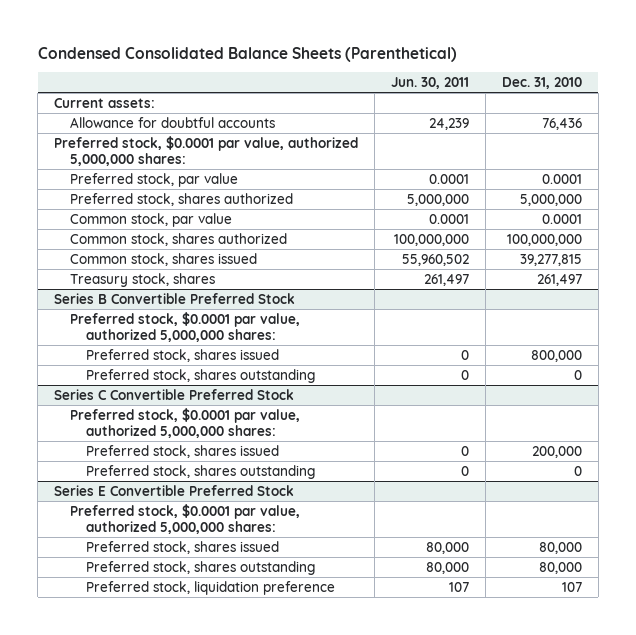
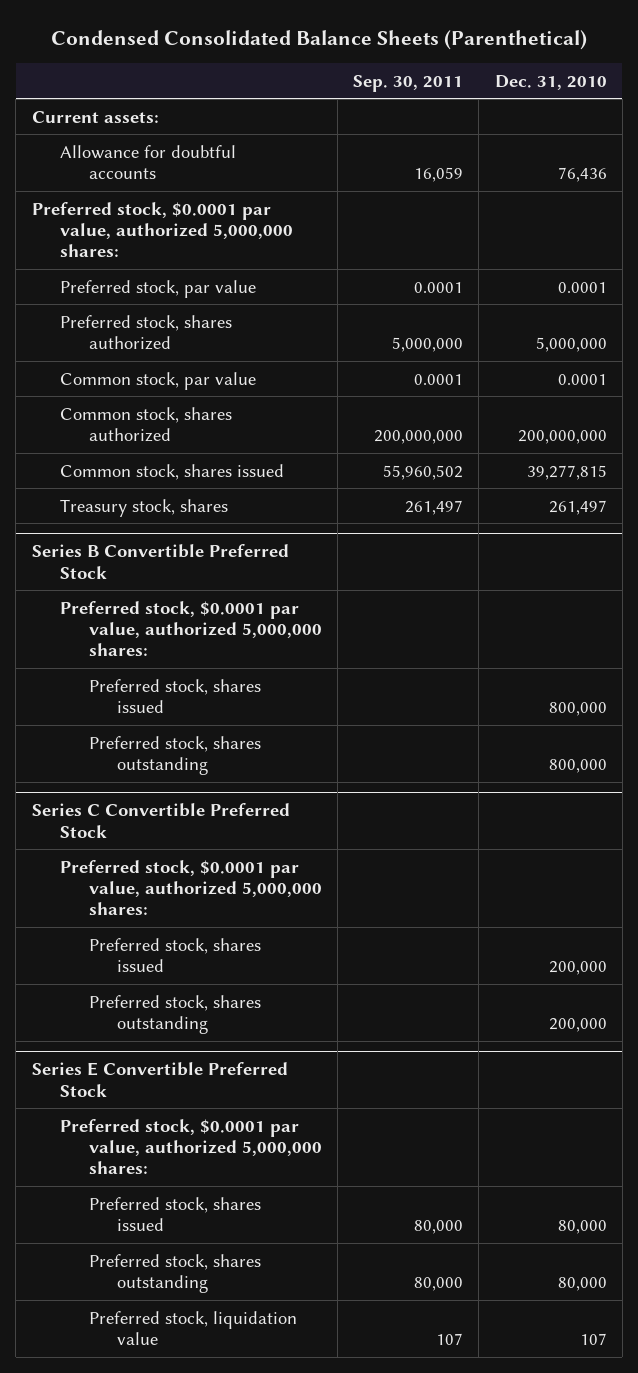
- | Jun. 30, 2011 | Dec. 31, 2010
+ | Sep. 30, 2011 | Dec. 31, 2010
- Common stock, shares authorized | 100,000,000 | 100,000,000
+ Common stock, shares authorized | 200,000,000 | 200,000,000
@ Series B Convertible Preferred Stock
- Preferred stock, shares outstanding | 0 | 0
+ Preferred stock, shares outstanding | | 800,000
@ Series C Convertible Preferred Stock
- Preferred stock, shares outstanding | 0 | 0
+ Preferred stock, shares outstanding | | 200,000
@ Series E Convertible Preferred Stock
- Preferred stock, liquidation preference | 107 | 107
+ Preferred stock, liquidation value | 107 | 107

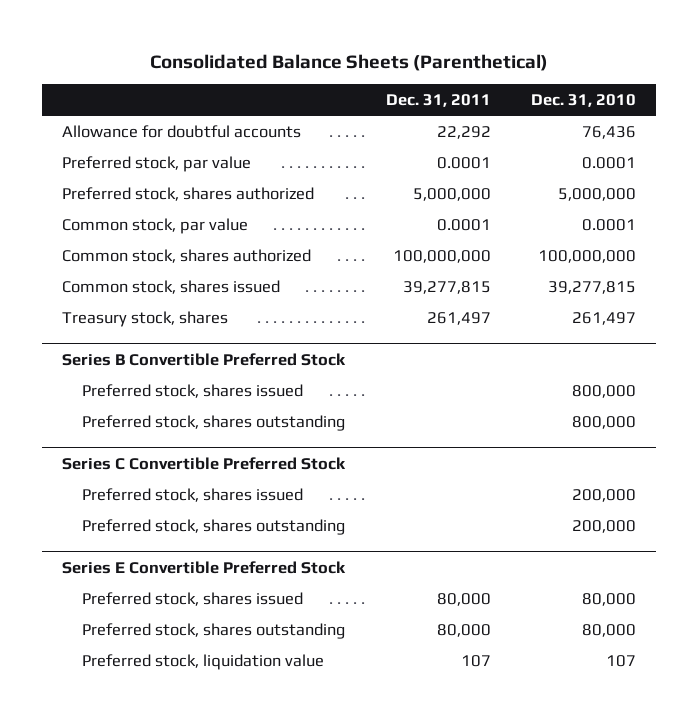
- Condensed Consolidated Balance Sheets (Parenthetical)
+ Consolidated Balance Sheets (Parenthetical)
- | Sep. 30, 2011 | Dec. 31, 2010
+ | Dec. 31, 2011 | Dec. 31, 2010
- Current assets:
- Preferred stock, $0.0001 par value, authorized 5,000,000 shares:
- Common stock, shares authorized | 200,000,000 | 200,000,000
+ Common stock, shares authorized | 100,000,000 | 100,000,000
@ Series B Convertible Preferred Stock
- Preferred stock, $0.0001 par value, authorized 5,000,000 shares:
@ Series C Convertible Preferred Stock
- Preferred stock, $0.0001 par value, authorized 5,000,000 shares:
@ Series E Convertible Preferred Stock
- Preferred stock, $0.0001 par value, authorized 5,000,000 shares:

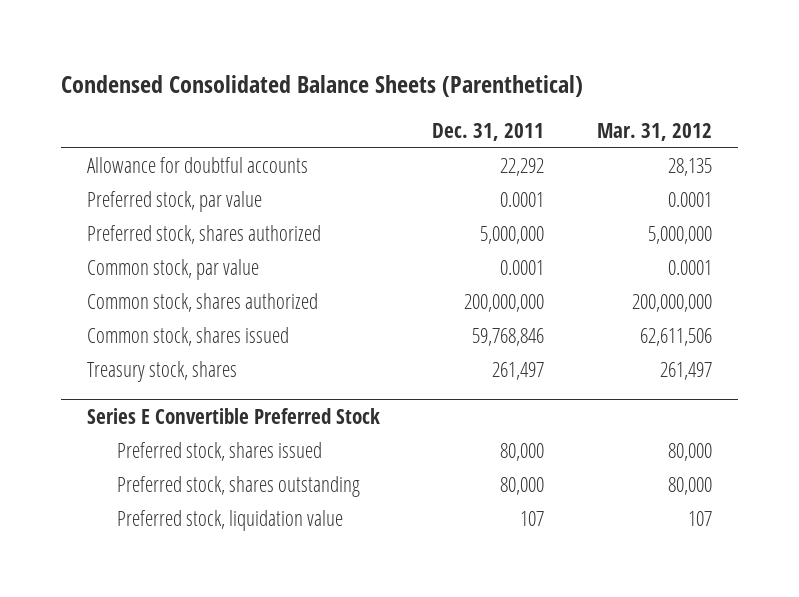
- Consolidated Balance Sheets (Parenthetical)
+ Condensed Consolidated Balance Sheets (Parenthetical)
- | Dec. 31, 2011 | Dec. 31, 2010
+ | Dec. 31, 2011 | Mar. 31, 2012
- Common stock, shares authorized | 100,000,000 | 100,000,000
- Common stock, shares issued | 39,277,815 | 39,277,815
+ Common stock, shares authorized | 200,000,000 | 200,000,000
+ Common stock, shares issued | 59,768,846 | 62,611,506
- Series B Convertible Preferred Stock
- Preferred stock, shares issued | | 800,000
- Preferred stock, shares outstanding | | 800,000
- Series C Convertible Preferred Stock
- Preferred stock, shares issued | | 200,000
- Preferred stock, shares outstanding | | 200,000

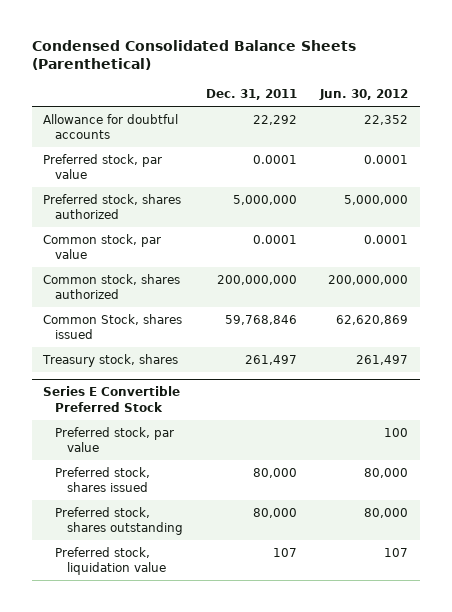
- | Dec. 31, 2011 | Mar. 31, 2012
+ | Dec. 31, 2011 | Jun. 30, 2012
- Common stock, shares issued | 59,768,846 | 62,611,506
+ Common Stock, shares issued | 59,768,846 | 62,620,869
@ Series E Convertible Preferred Stock
+ Preferred stock, par value | | 100

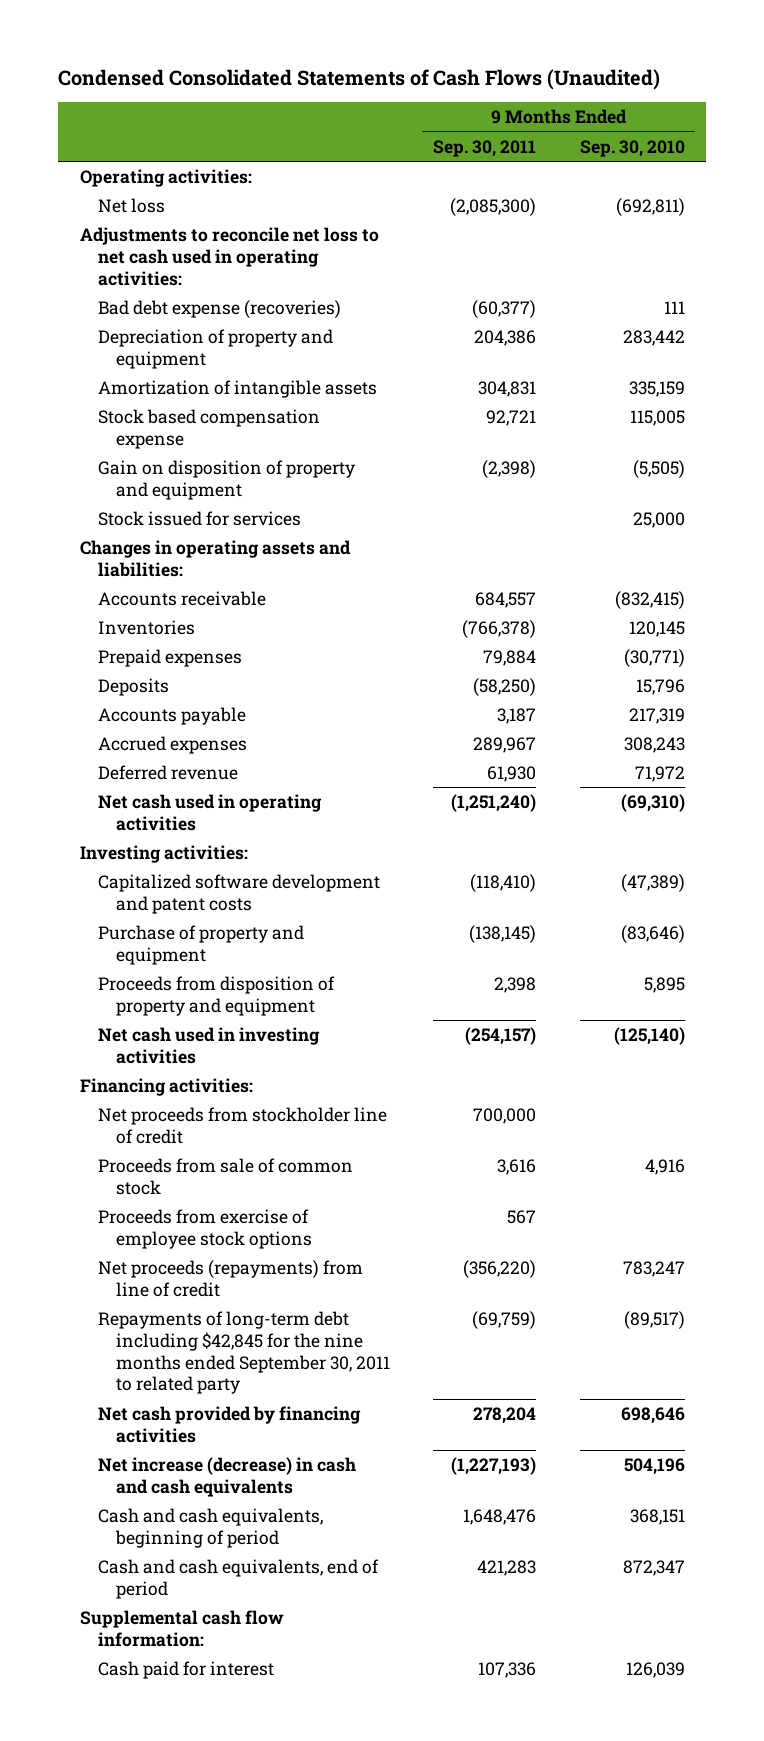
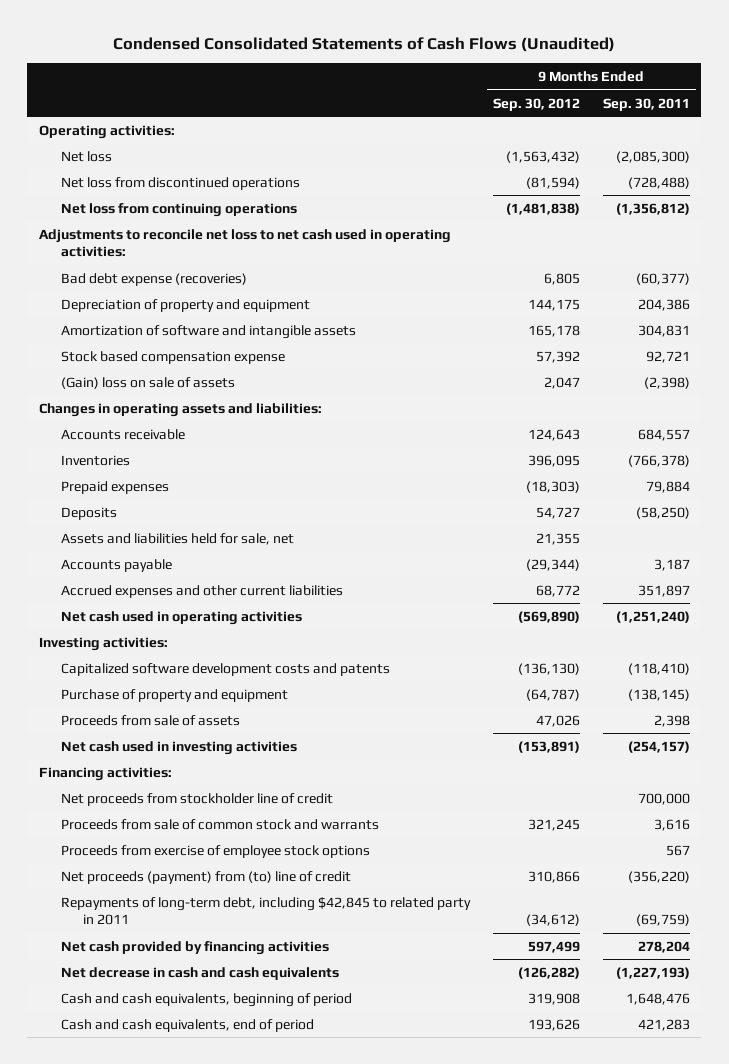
- | 9 Months Ended Sep. 30, 2011 | 9 Months Ended Sep. 30, 2010
+ | 9 Months Ended Sep. 30, 2012 | 9 Months Ended Sep. 30, 2011
+ Net loss from discontinued operations | (81,594) | (728,488)
+ Net loss from continuing operations | (1,481,838) | (1,356,812)
- Amortization of intangible assets | 304,831 | 335,159
+ Amortization of software and intangible assets | 165,178 | 304,831
- Gain on disposition of property and equipment | (2,398) | (5,505)
- Stock issued for services | | 25,000
+ (Gain) loss on sale of assets | 2,047 | (2,398)
+ Assets and liabilities held for sale, net | 21,355 |
- Accrued expenses | 289,967 | 308,243
- Deferred revenue | 61,930 | 71,972
+ Accrued expenses and other current liabilities | 68,772 | 351,897
- Capitalized software development and patent costs | (118,410) | (47,389)
+ Capitalized software development costs and patents | (136,130) | (118,410)
- Proceeds from disposition of property and equipment | 2,398 | 5,895
+ Proceeds from sale of assets | 47,026 | 2,398
- Proceeds from sale of common stock | 3,616 | 4,916
+ Proceeds from sale of common stock and warrants | 321,245 | 3,616
- Net proceeds (repayments) from line of credit | (356,220) | 783,247
- Repayments of long-term debt including $42,845 for the nine months ended September 30, 2011 to related party | (69,759) | (89,517)
+ Net proceeds (payment) from (to) line of credit | 310,866 | (356,220)
+ Repayments of long-term debt, including $42,845 to related party in 2011 | (34,612) | (69,759)
- Net increase (decrease) in cash and cash equivalents | (1,227,193) | 504,196
+ Net decrease in cash and cash equivalents | (126,282) | (1,227,193)
- Supplemental cash flow information:
- Cash paid for interest | 107,336 | 126,039

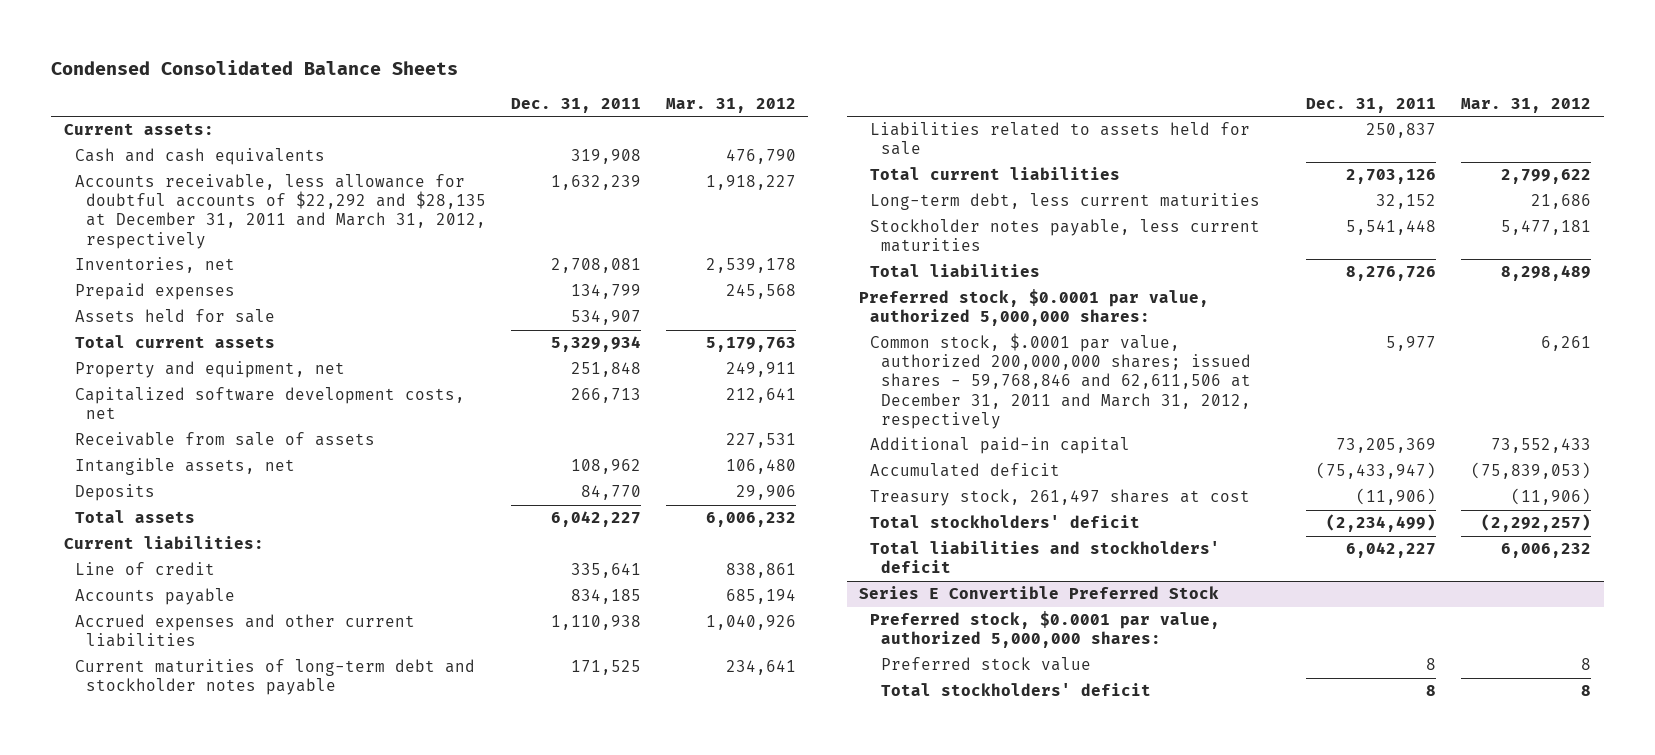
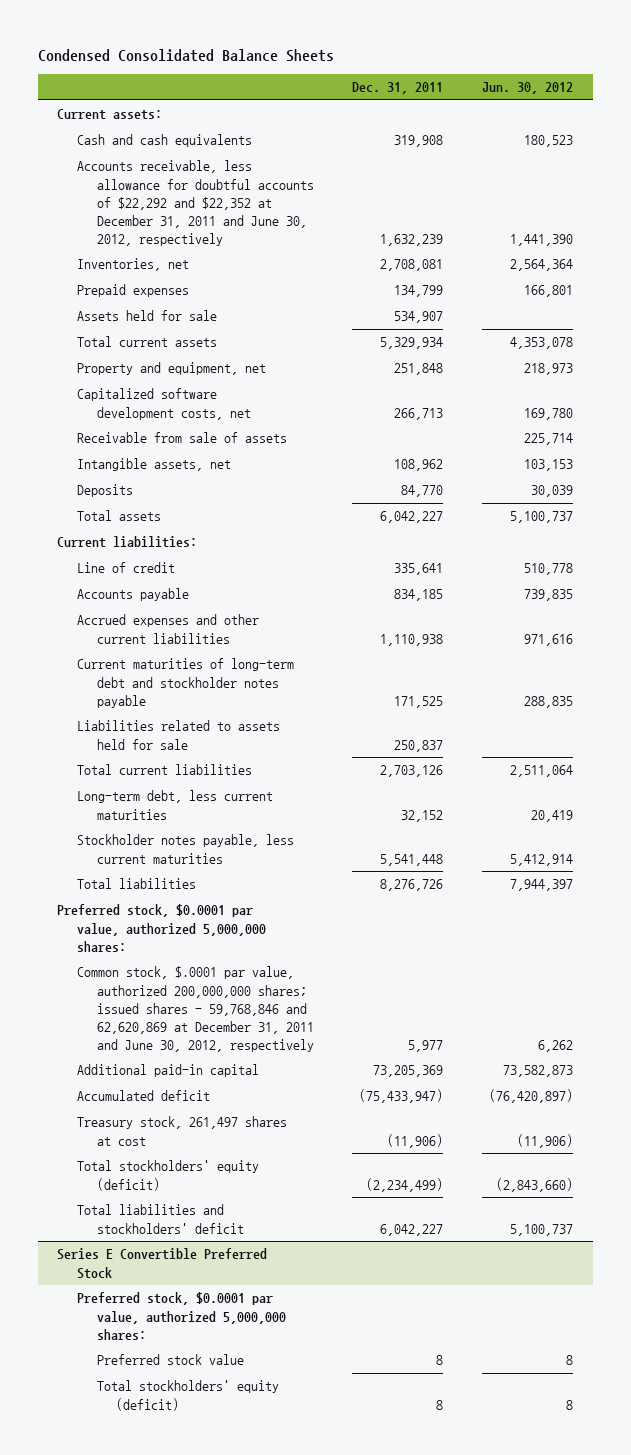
- | Dec. 31, 2011 | Mar. 31, 2012
+ | Dec. 31, 2011 | Jun. 30, 2012
- Accounts receivable, less allowance for doubtful accounts of $22,292 and $28,135 at December 31, 2011 and March 31, 2012, respectively | 1,632,239 | 1,918,227
+ Accounts receivable, less allowance for doubtful accounts of $22,292 and $22,352 at December 31, 2011 and June 30, 2012, respectively | 1,632,239 | 1,441,390
- Common stock, $.0001 par value, authorized 200,000,000 shares; issued shares - 59,768,846 and 62,611,506 at December 31, 2011 and March 31, 2012, respectively | 5,977 | 6,261
+ Common stock, $.0001 par value, authorized 200,000,000 shares; issued shares - 59,768,846 and 62,620,869 at December 31, 2011 and June 30, 2012, respectively | 5,977 | 6,262
- Total stockholders' deficit | (2,234,499) | (2,292,257)
+ Total stockholders' equity (deficit) | (2,234,499) | (2,843,660)
@ Series E Convertible Preferred Stock
- Total stockholders' deficit | 8 | 8
+ Total stockholders' equity (deficit) | 8 | 8

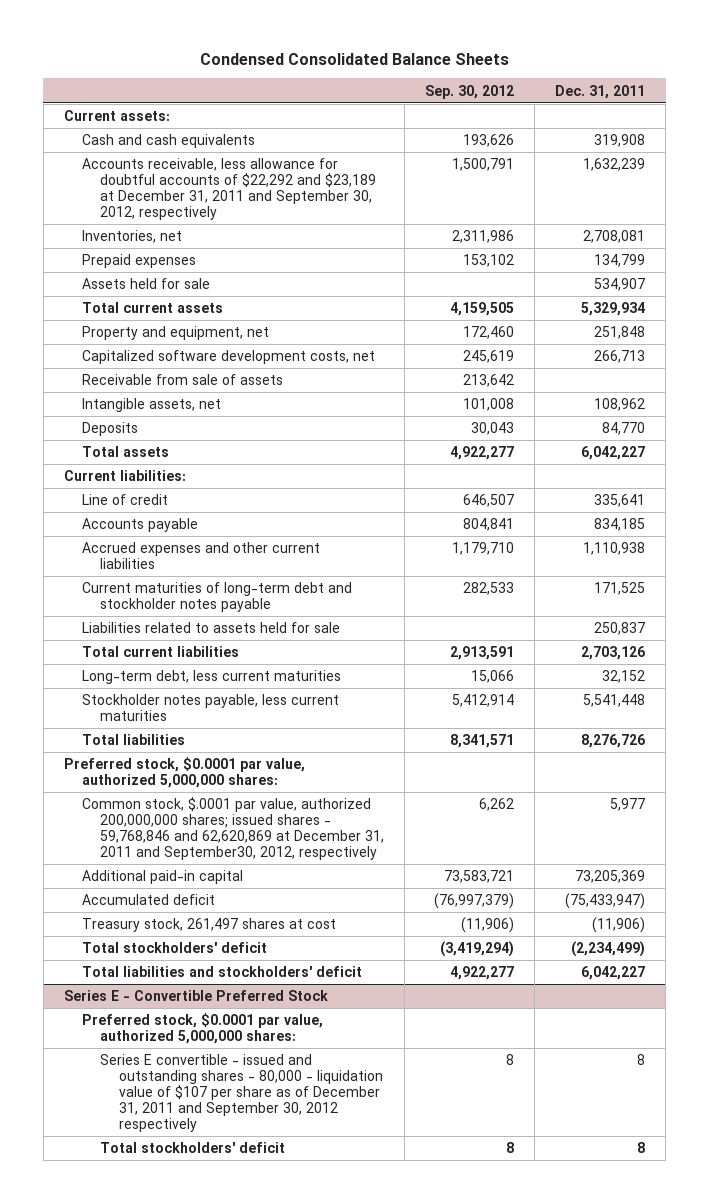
- | Dec. 31, 2011 | Jun. 30, 2012
+ | Sep. 30, 2012 | Dec. 31, 2011
- Accounts receivable, less allowance for doubtful accounts of $22,292 and $22,352 at December 31, 2011 and June 30, 2012, respectively | 1,632,239 | 1,441,390
+ Accounts receivable, less allowance for doubtful accounts of $22,292 and $23,189 at December 31, 2011 and September 30, 2012, respectively | 1,500,791 | 1,632,239
- Common stock, $.0001 par value, authorized 200,000,000 shares; issued shares - 59,768,846 and 62,620,869 at December 31, 2011 and June 30, 2012, respectively | 5,977 | 6,262
+ Common stock, $.0001 par value, authorized 200,000,000 shares; issued shares - 59,768,846 and 62,620,869 at December 31, 2011 and September30, 2012, respectively | 6,262 | 5,977
- Total stockholders' equity (deficit) | (2,234,499) | (2,843,660)
+ Total stockholders' deficit | (3,419,294) | (2,234,499)
- Series E Convertible Preferred Stock
+ Series E - Convertible Preferred Stock
- Preferred stock value | 8 | 8
- Total stockholders' equity (deficit) | 8 | 8
+ Series E convertible - issued and outstanding shares - 80,000 - liquidation value of $107 per share as of December 31, 2011 and September 30, 2012 respectively | 8 | 8
+ Total stockholders' deficit | 8 | 8

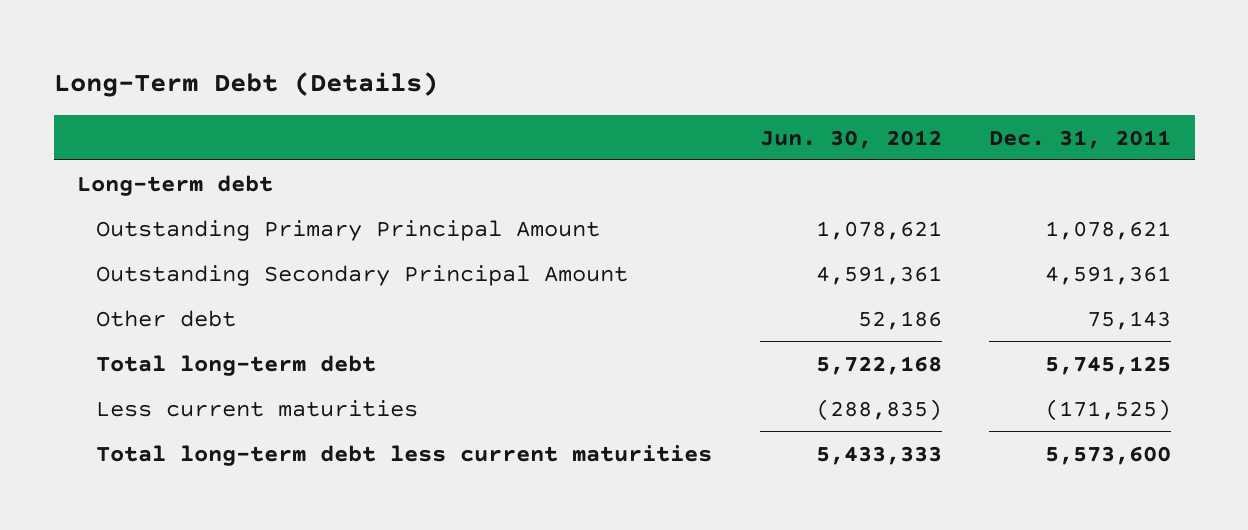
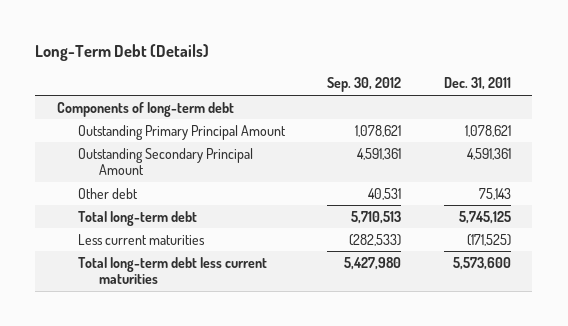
- | Jun. 30, 2012 | Dec. 31, 2011
+ | Sep. 30, 2012 | Dec. 31, 2011
- Long-term debt
+ Components of long-term debt

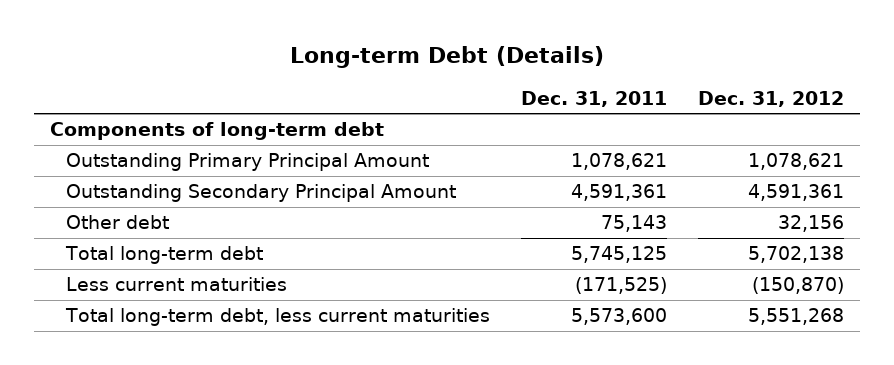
- Long-Term Debt (Details)
+ Long-term Debt (Details)
- | Sep. 30, 2012 | Dec. 31, 2011
+ | Dec. 31, 2011 | Dec. 31, 2012
- Total long-term debt less current maturities | 5,427,980 | 5,573,600
+ Total long-term debt, less current maturities | 5,573,600 | 5,551,268

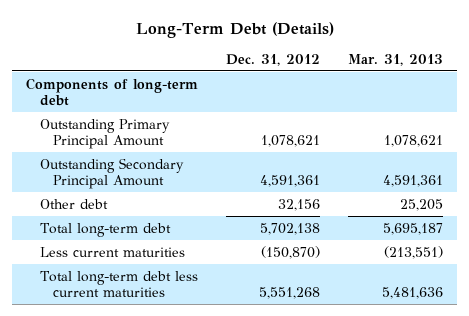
- Long-term Debt (Details)
+ Long-Term Debt (Details)
- | Dec. 31, 2011 | Dec. 31, 2012
+ | Dec. 31, 2012 | Mar. 31, 2013
- Total long-term debt, less current maturities | 5,573,600 | 5,551,268
+ Total long-term debt less current maturities | 5,551,268 | 5,481,636

